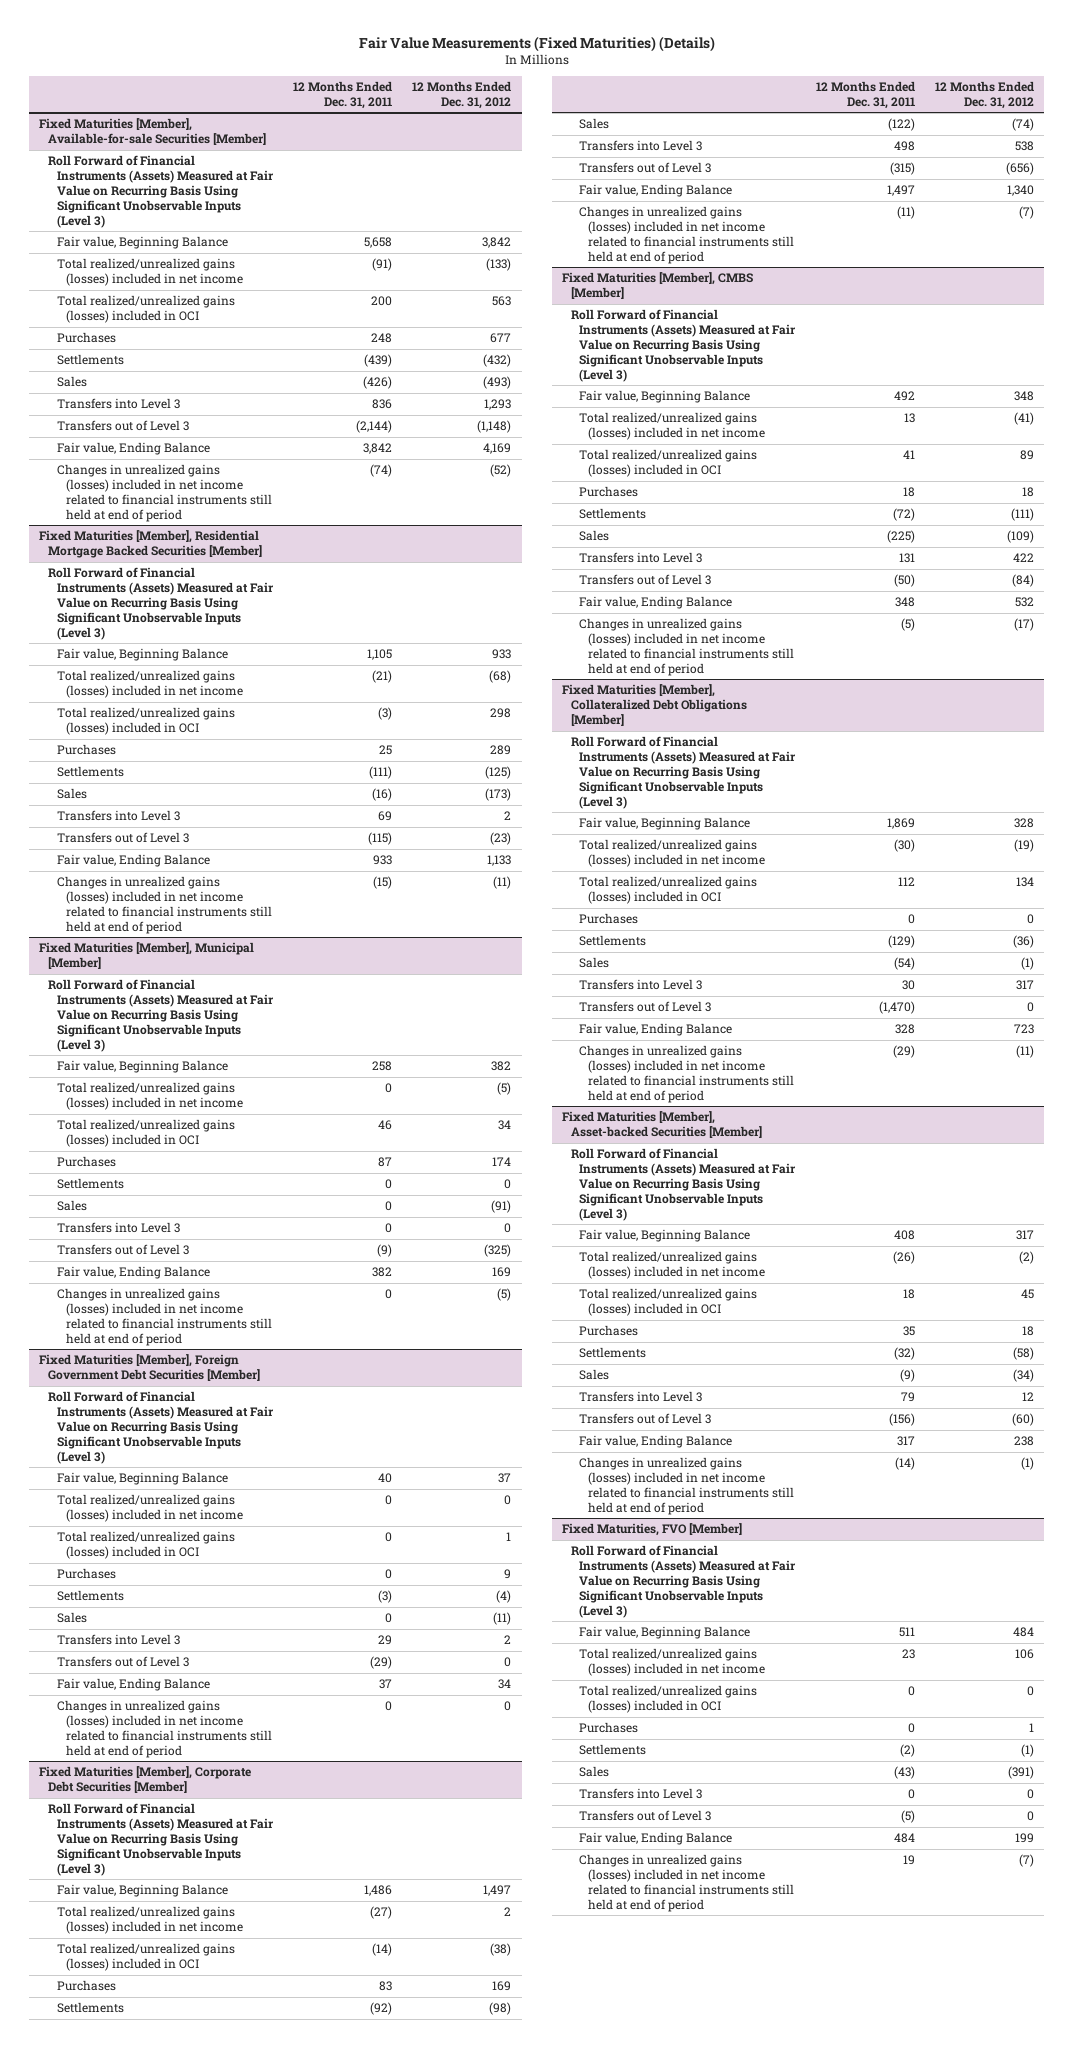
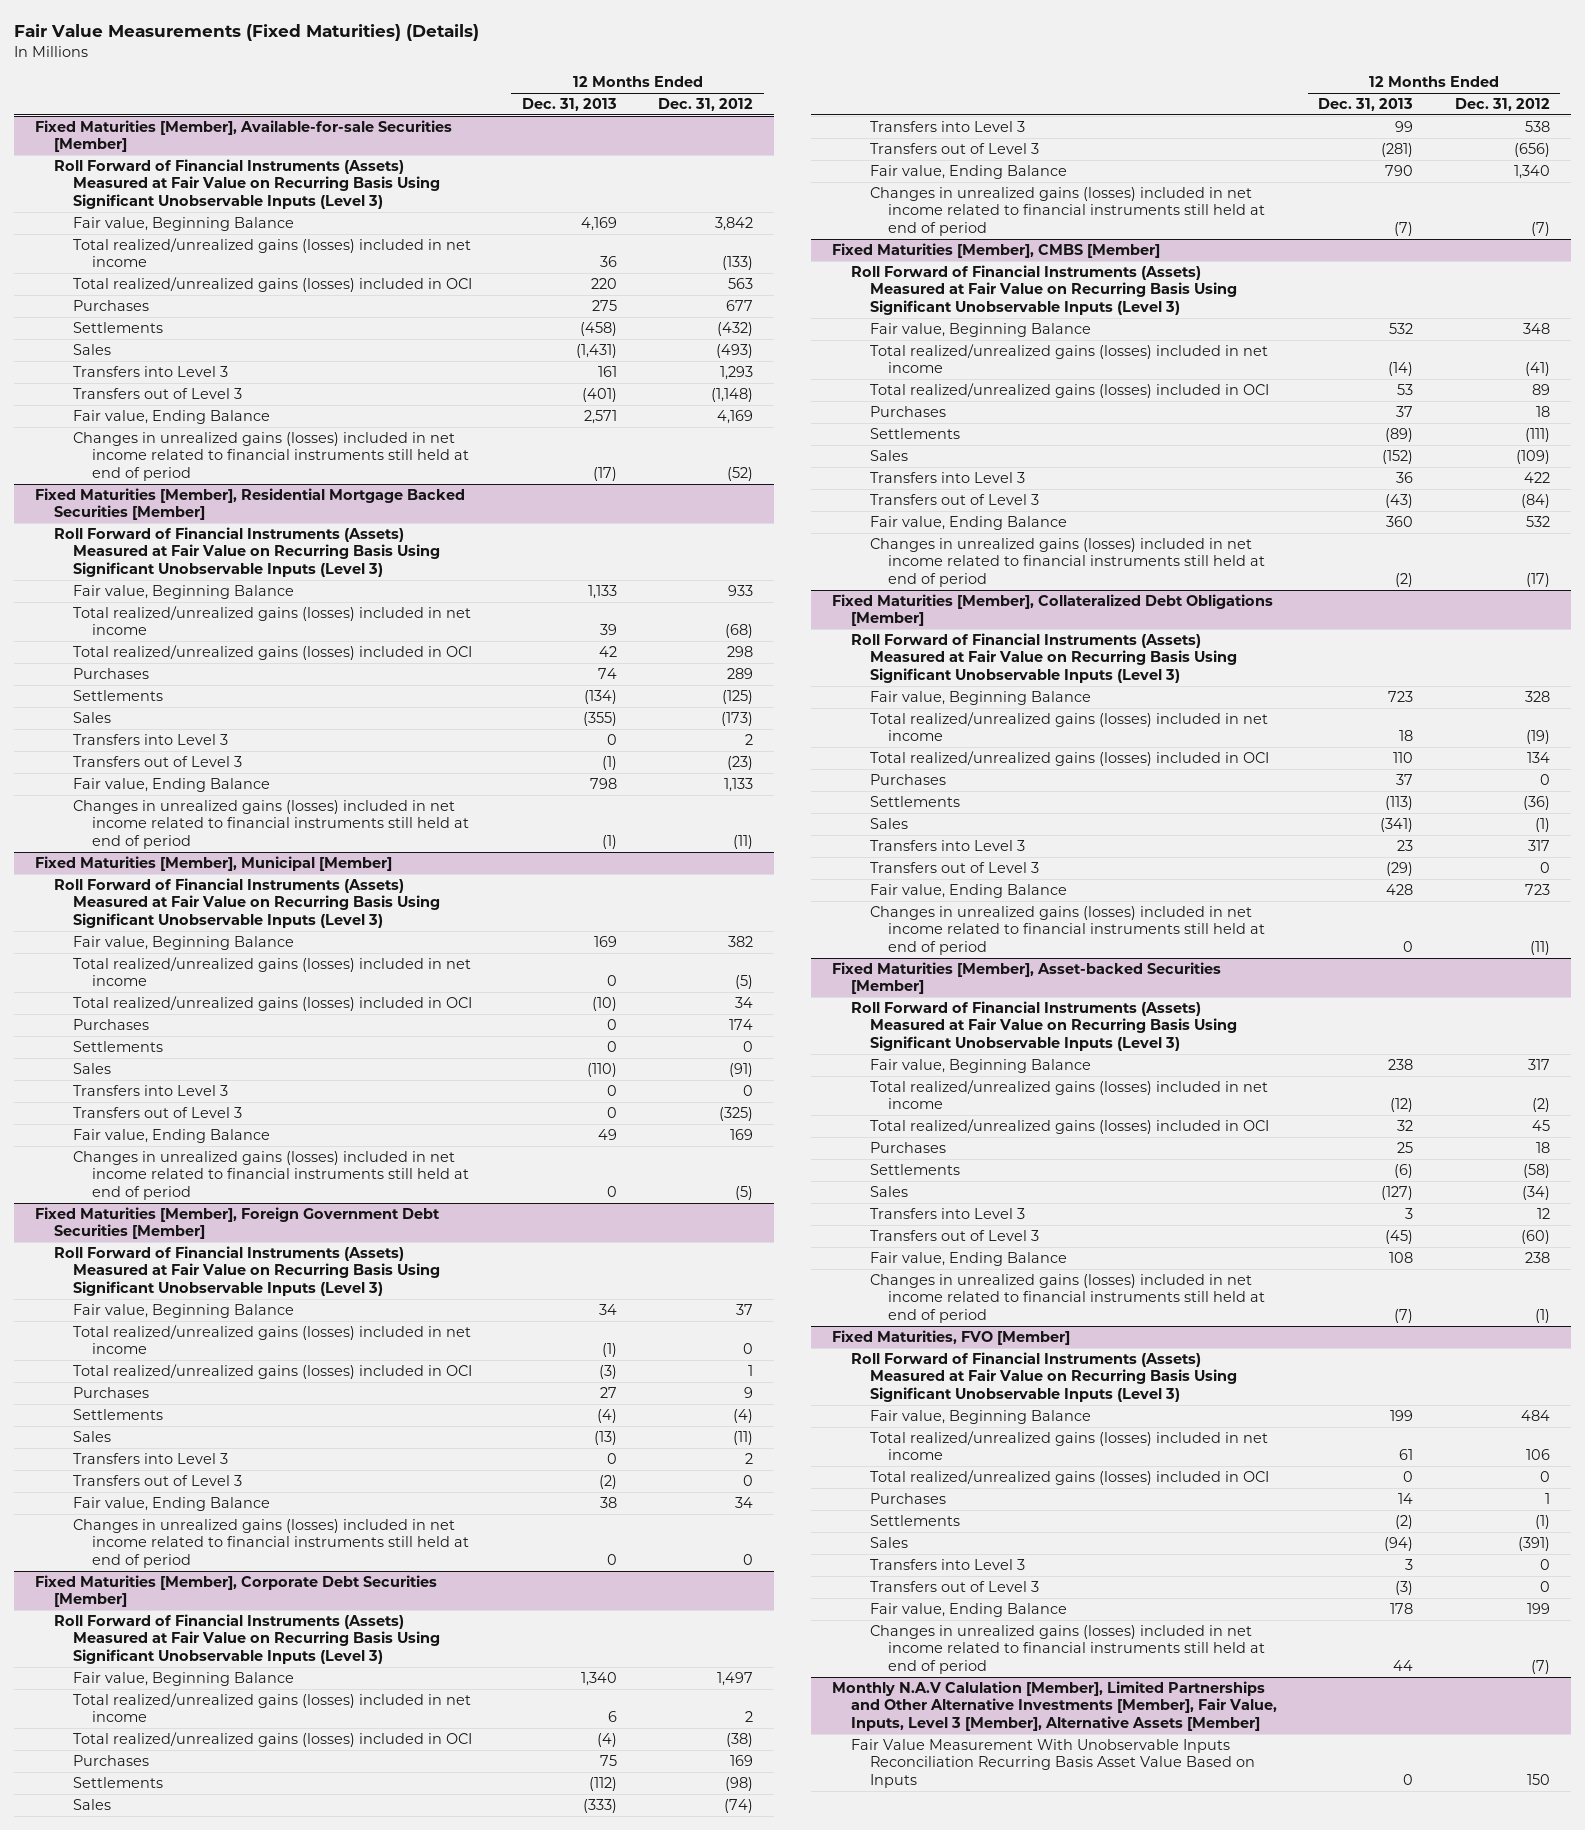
- | 12 Months Ended Dec. 31, 2011 | 12 Months Ended Dec. 31, 2012
+ | 12 Months Ended Dec. 31, 2013 | 12 Months Ended Dec. 31, 2012
+ Monthly N.A.V Calulation [Member], Limited Partnerships and Other Alternative Investments [Member], Fair Value, Inputs, Level 3 [Member], Alternative Assets [Member]
+ Fair Value Measurement With Unobservable Inputs Reconciliation Recurring Basis Asset Value Based on Inputs | 0 | 150

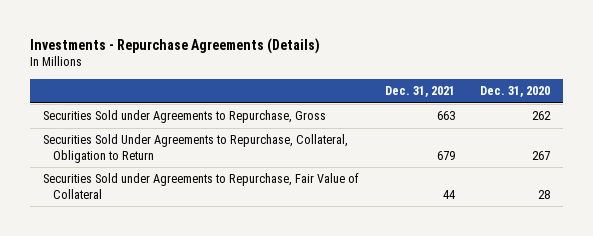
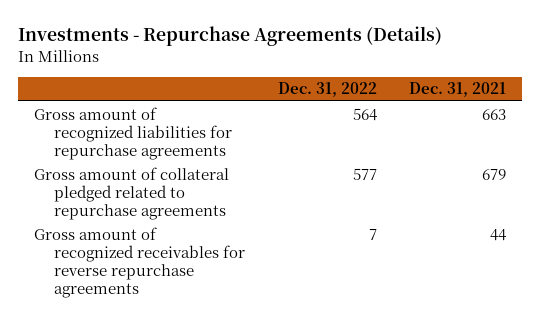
- | Dec. 31, 2021 | Dec. 31, 2020
+ | Dec. 31, 2022 | Dec. 31, 2021
- Securities Sold under Agreements to Repurchase, Gross | 663 | 262
- Securities Sold Under Agreements to Repurchase, Collateral, Obligation to Return | 679 | 267
- Securities Sold under Agreements to Repurchase, Fair Value of Collateral | 44 | 28
+ Gross amount of recognized liabilities for repurchase agreements | 564 | 663
+ Gross amount of collateral pledged related to repurchase agreements | 577 | 679
+ Gross amount of recognized receivables for reverse repurchase agreements | 7 | 44

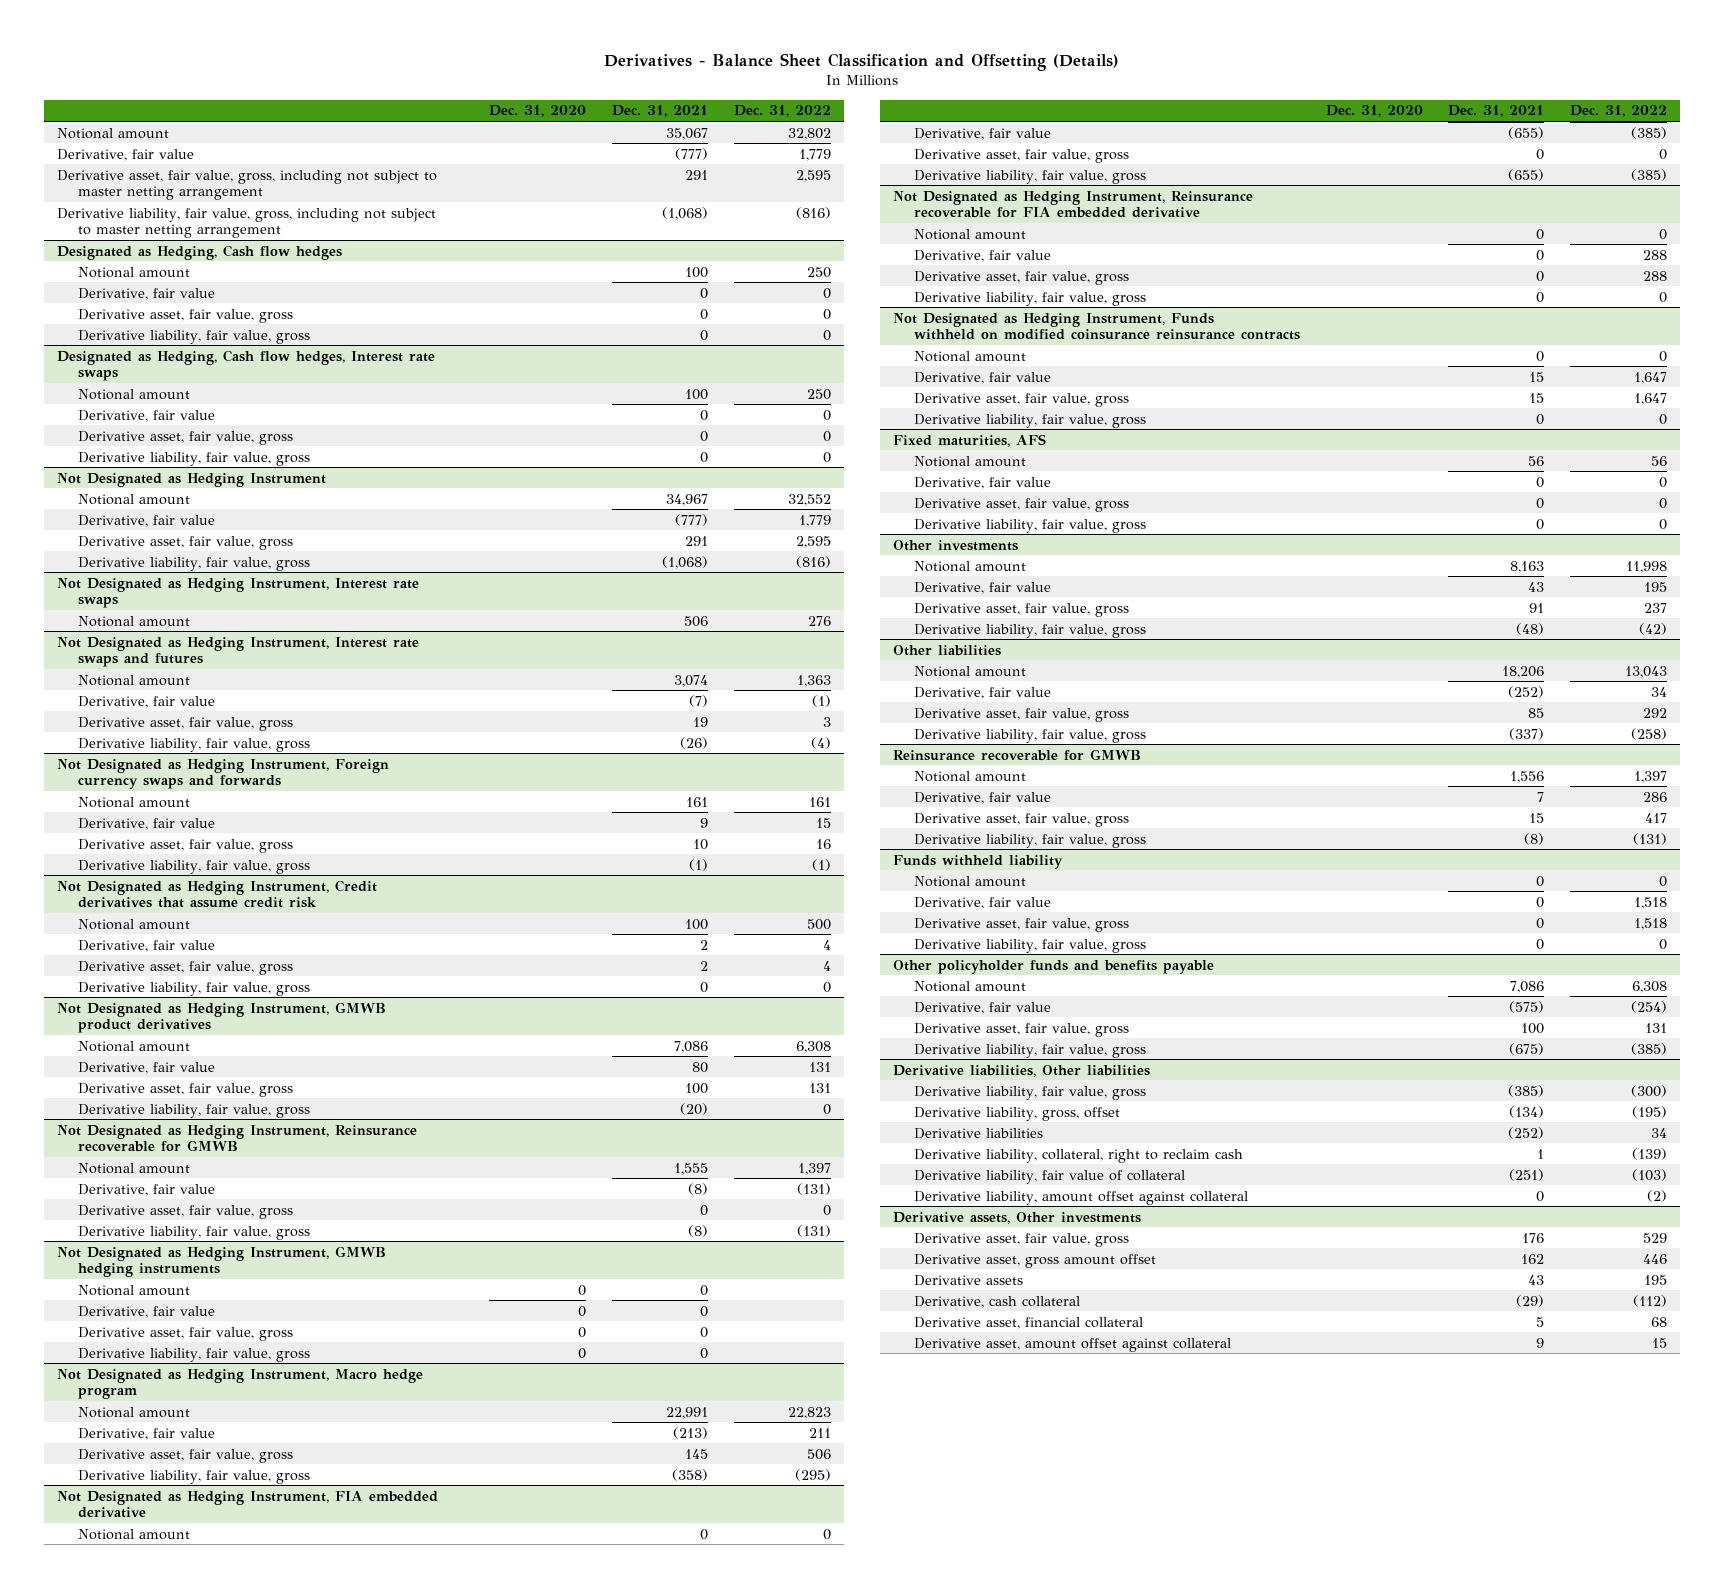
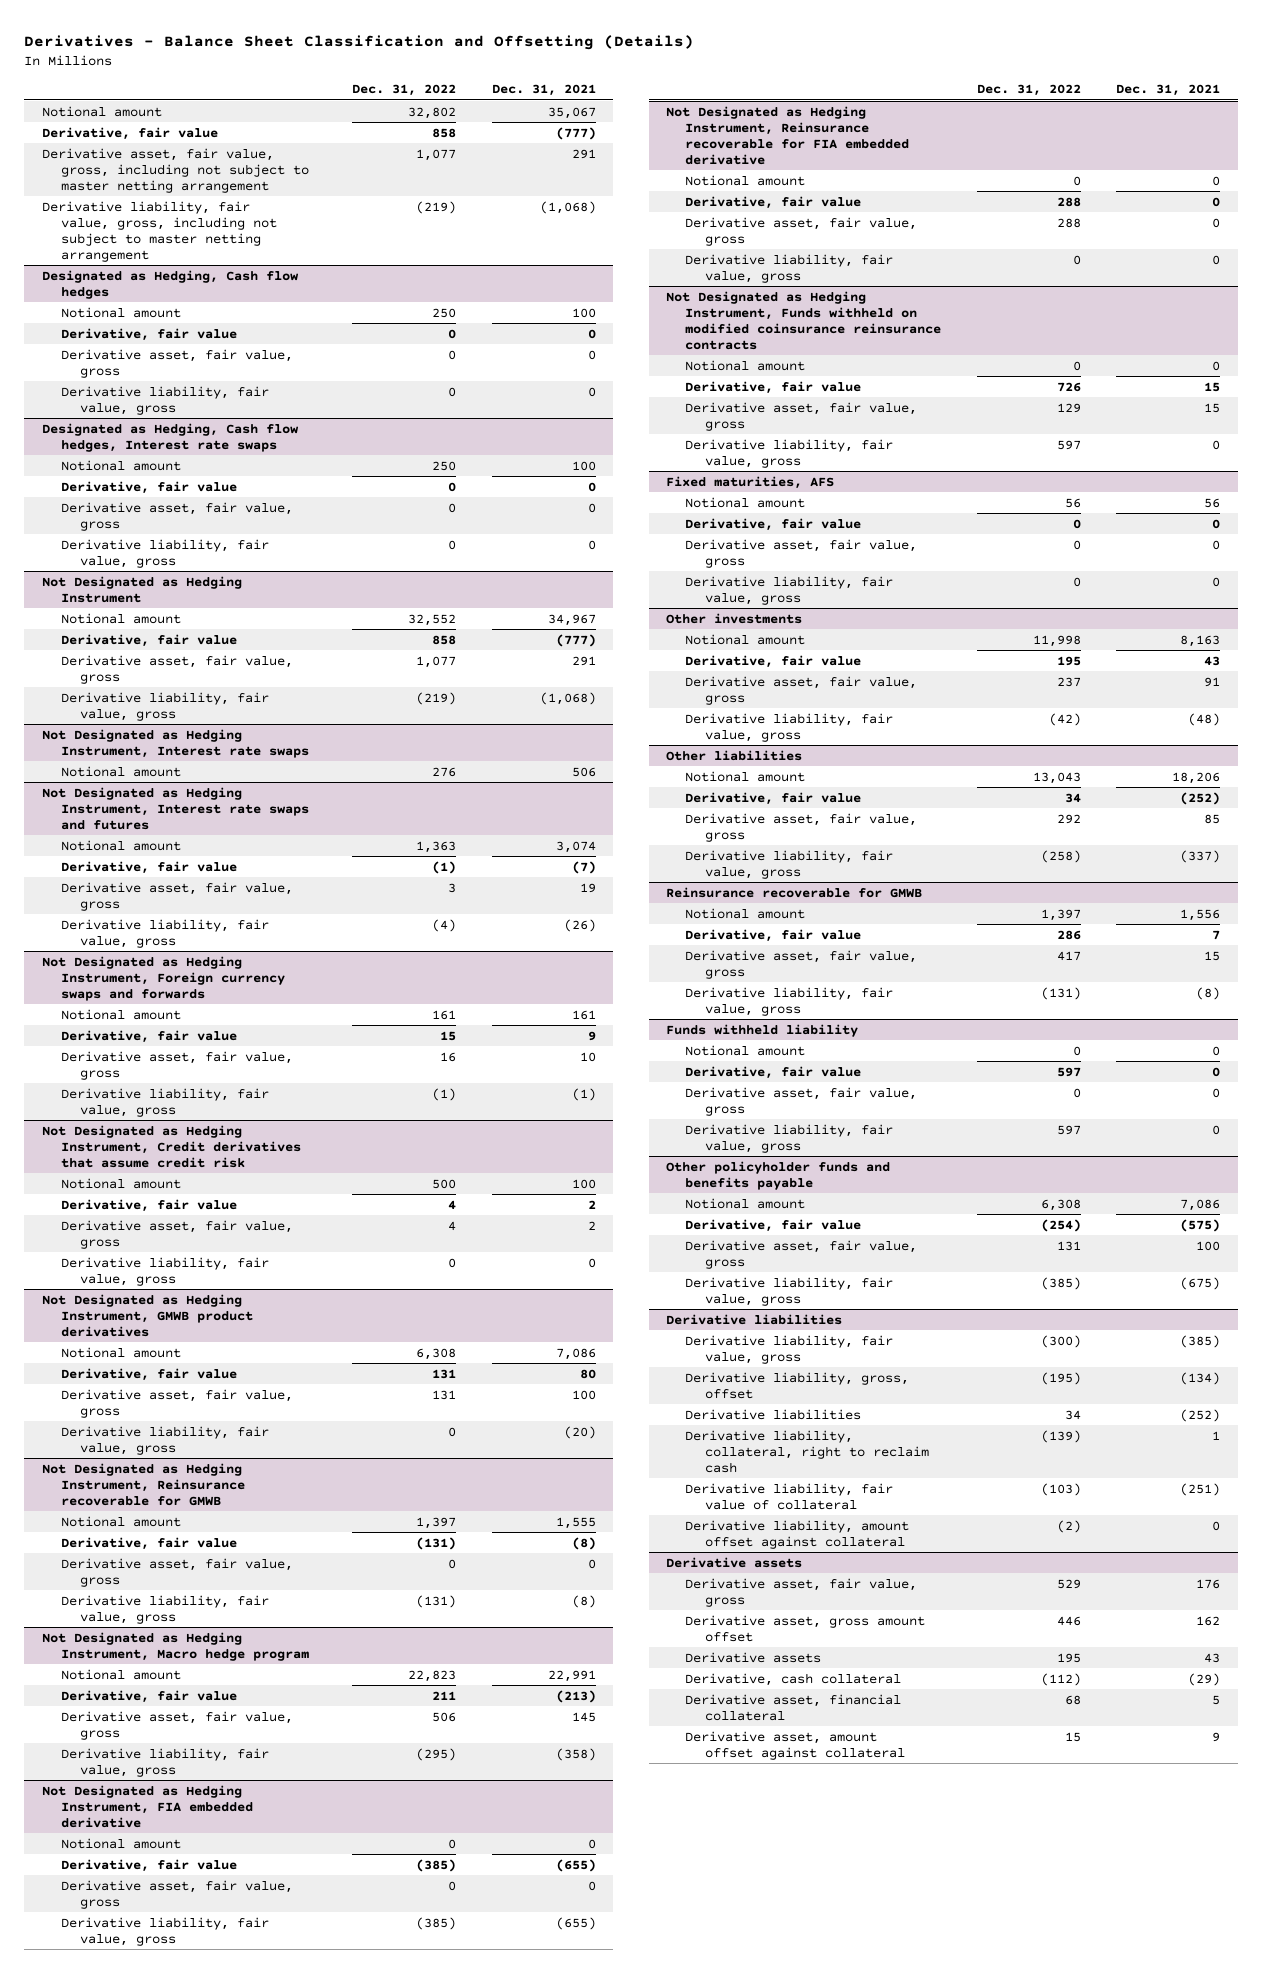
- | Dec. 31, 2020 | Dec. 31, 2021 | Dec. 31, 2022
+ | Dec. 31, 2022 | Dec. 31, 2021
- Derivative, fair value | | (777) | 1,779
- Derivative asset, fair value, gross, including not subject to master netting arrangement | | 291 | 2,595
- Derivative liability, fair value, gross, including not subject to master netting arrangement | | (1,068) | (816)
+ Derivative, fair value | 858 | (777)
+ Derivative asset, fair value, gross, including not subject to master netting arrangement | 1,077 | 291
+ Derivative liability, fair value, gross, including not subject to master netting arrangement | (219) | (1,068)
@ Not Designated as Hedging Instrument
- Derivative, fair value | | (777) | 1,779
- Derivative asset, fair value, gross | | 291 | 2,595
- Derivative liability, fair value, gross | | (1,068) | (816)
+ Derivative, fair value | 858 | (777)
+ Derivative asset, fair value, gross | 1,077 | 291
+ Derivative liability, fair value, gross | (219) | (1,068)
- Not Designated as Hedging Instrument, GMWB hedging instruments
- Notional amount | 0 | 0 |
- Derivative, fair value | 0 | 0 |
- Derivative asset, fair value, gross | 0 | 0 |
- Derivative liability, fair value, gross | 0 | 0 |
@ Not Designated as Hedging Instrument, Funds withheld on modified coinsurance reinsurance contracts
- Derivative, fair value | | 15 | 1,647
- Derivative asset, fair value, gross | | 15 | 1,647
- Derivative liability, fair value, gross | | 0 | 0
+ Derivative, fair value | 726 | 15
+ Derivative asset, fair value, gross | 129 | 15
+ Derivative liability, fair value, gross | 597 | 0
@ Funds withheld liability
- Derivative, fair value | | 0 | 1,518
- Derivative asset, fair value, gross | | 0 | 1,518
- Derivative liability, fair value, gross | | 0 | 0
+ Derivative, fair value | 597 | 0
+ Derivative asset, fair value, gross | 0 | 0
+ Derivative liability, fair value, gross | 597 | 0
- Derivative liabilities, Other liabilities
+ Derivative liabilities
- Derivative assets, Other investments
+ Derivative assets

